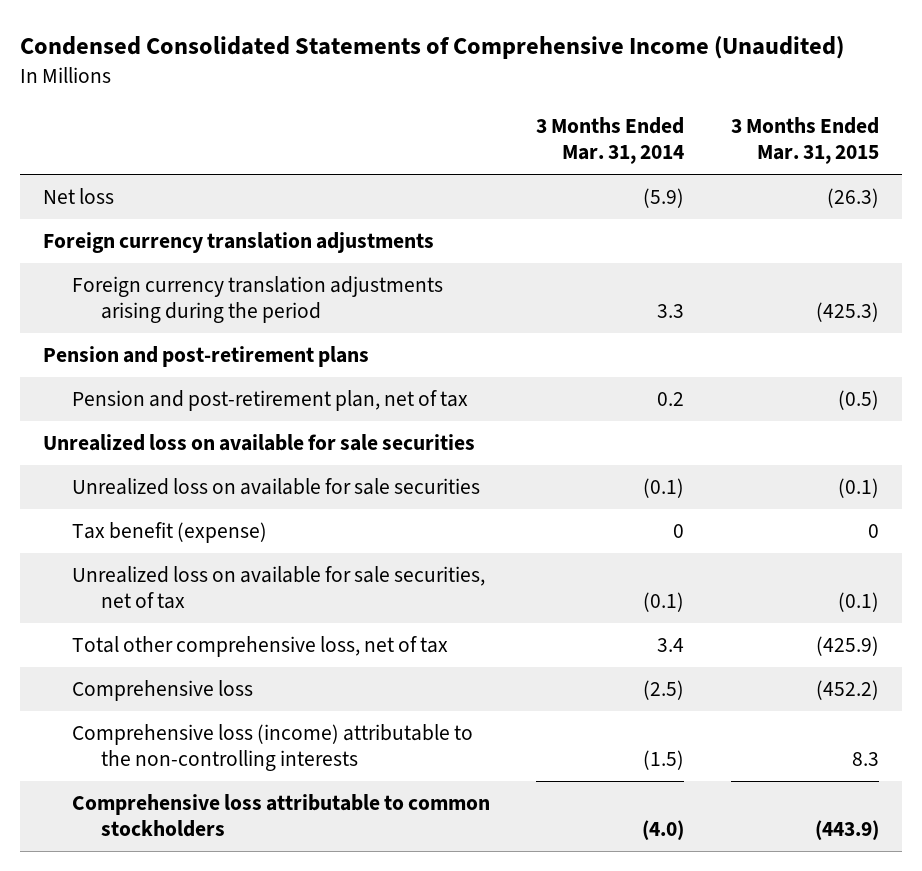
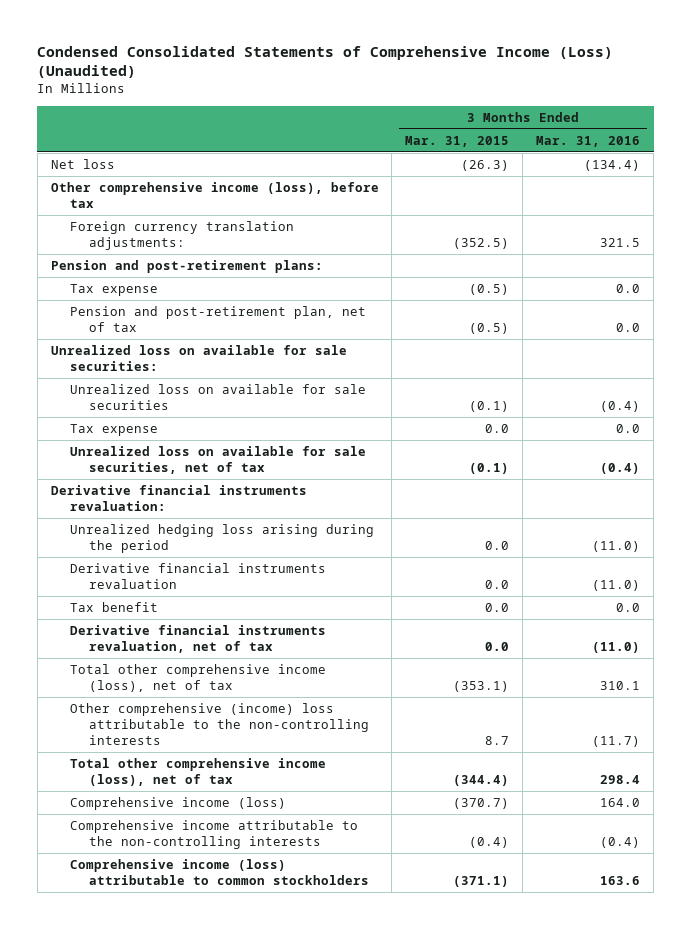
- Condensed Consolidated Statements of Comprehensive Income (Unaudited)
+ Condensed Consolidated Statements of Comprehensive Income (Loss) (Unaudited)
- | 3 Months Ended Mar. 31, 2014 | 3 Months Ended Mar. 31, 2015
+ | 3 Months Ended Mar. 31, 2015 | 3 Months Ended Mar. 31, 2016
- Foreign currency translation adjustments
- Foreign currency translation adjustments arising during the period | 3.3 | (425.3)
- Pension and post-retirement plans
+ Other comprehensive income (loss), before tax
+ Foreign currency translation adjustments: | (352.5) | 321.5
+ Pension and post-retirement plans:
+ Tax expense | (0.5) | 0.0
- Unrealized loss on available for sale securities
+ Unrealized loss on available for sale securities:
- Tax benefit (expense) | 0 | 0
+ Tax expense | 0.0 | 0.0
- Total other comprehensive loss, net of tax | 3.4 | (425.9)
- Comprehensive loss | (2.5) | (452.2)
- Comprehensive loss (income) attributable to the non-controlling interests | (1.5) | 8.3
- Comprehensive loss attributable to common stockholders | (4.0) | (443.9)
+ Derivative financial instruments revaluation:
+ Unrealized hedging loss arising during the period | 0.0 | (11.0)
+ Derivative financial instruments revaluation | 0.0 | (11.0)
+ Tax benefit | 0.0 | 0.0
+ Derivative financial instruments revaluation, net of tax | 0.0 | (11.0)
+ Total other comprehensive income (loss), net of tax | (353.1) | 310.1
+ Other comprehensive (income) loss attributable to the non-controlling interests | 8.7 | (11.7)
+ Total other comprehensive income (loss), net of tax | (344.4) | 298.4
+ Comprehensive income (loss) | (370.7) | 164.0
+ Comprehensive income attributable to the non-controlling interests | (0.4) | (0.4)
+ Comprehensive income (loss) attributable to common stockholders | (371.1) | 163.6

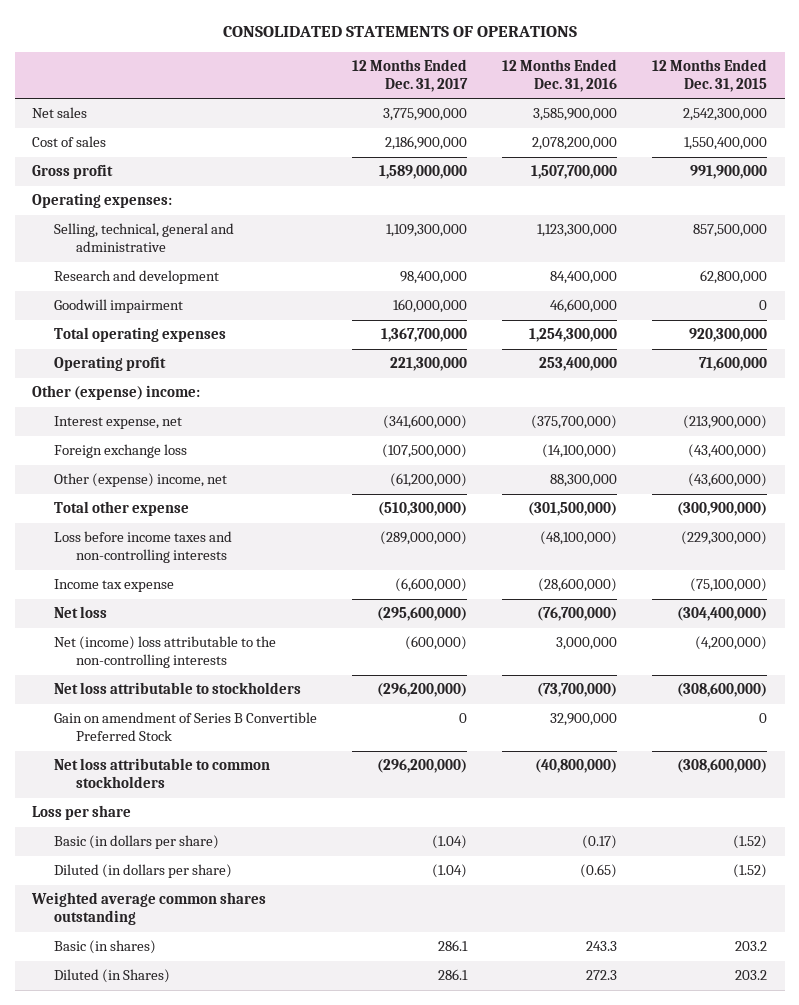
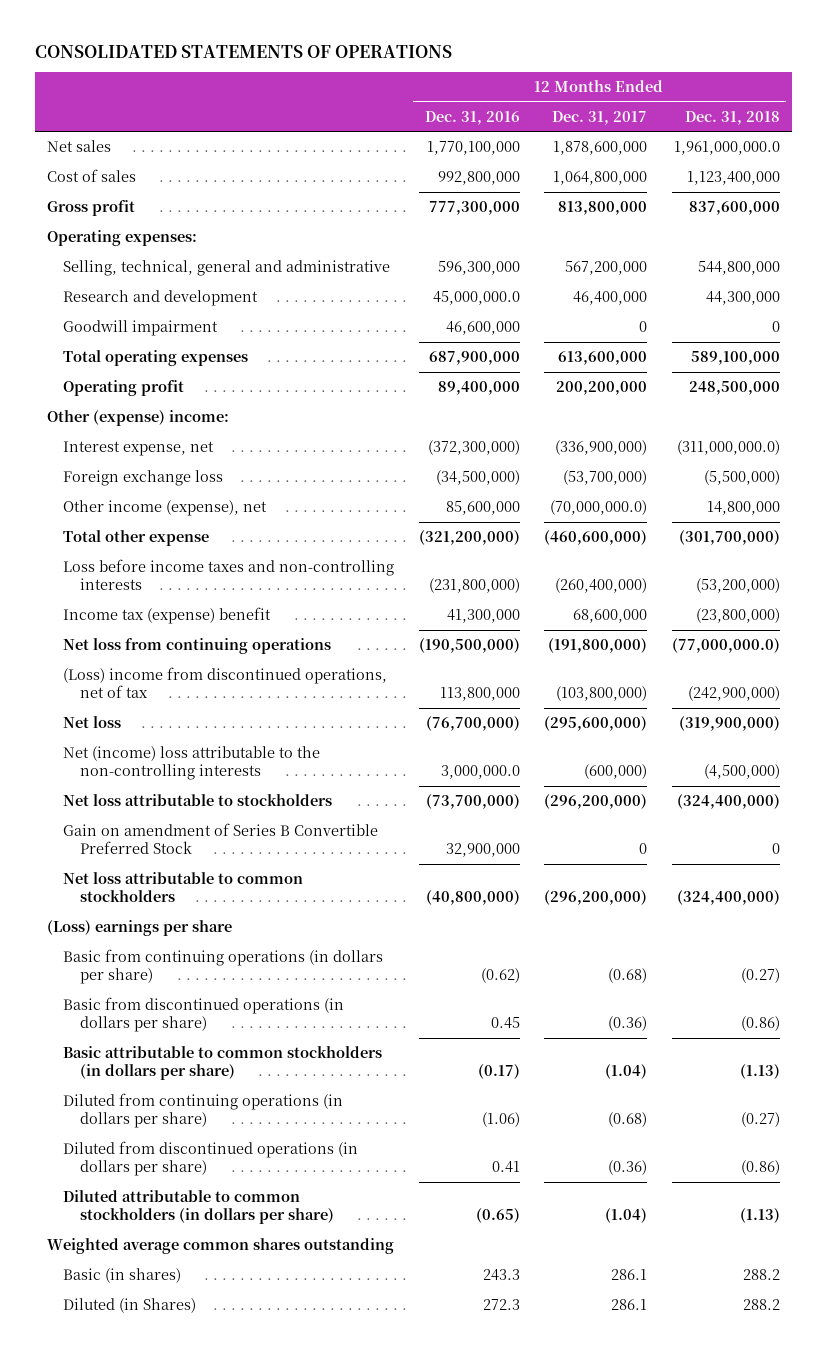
- | 12 Months Ended Dec. 31, 2017 | 12 Months Ended Dec. 31, 2016 | 12 Months Ended Dec. 31, 2015
+ | 12 Months Ended Dec. 31, 2016 | 12 Months Ended Dec. 31, 2017 | 12 Months Ended Dec. 31, 2018
- Net sales | 3,775,900,000 | 3,585,900,000 | 2,542,300,000
- Cost of sales | 2,186,900,000 | 2,078,200,000 | 1,550,400,000
- Gross profit | 1,589,000,000 | 1,507,700,000 | 991,900,000
+ Net sales | 1,770,100,000 | 1,878,600,000 | 1,961,000,000.0
+ Cost of sales | 992,800,000 | 1,064,800,000 | 1,123,400,000
+ Gross profit | 777,300,000 | 813,800,000 | 837,600,000
- Selling, technical, general and administrative | 1,109,300,000 | 1,123,300,000 | 857,500,000
- Research and development | 98,400,000 | 84,400,000 | 62,800,000
- Goodwill impairment | 160,000,000 | 46,600,000 | 0
- Total operating expenses | 1,367,700,000 | 1,254,300,000 | 920,300,000
- Operating profit | 221,300,000 | 253,400,000 | 71,600,000
+ Selling, technical, general and administrative | 596,300,000 | 567,200,000 | 544,800,000
+ Research and development | 45,000,000.0 | 46,400,000 | 44,300,000
+ Goodwill impairment | 46,600,000 | 0 | 0
+ Total operating expenses | 687,900,000 | 613,600,000 | 589,100,000
+ Operating profit | 89,400,000 | 200,200,000 | 248,500,000
- Interest expense, net | (341,600,000) | (375,700,000) | (213,900,000)
- Foreign exchange loss | (107,500,000) | (14,100,000) | (43,400,000)
- Other (expense) income, net | (61,200,000) | 88,300,000 | (43,600,000)
- Total other expense | (510,300,000) | (301,500,000) | (300,900,000)
- Loss before income taxes and non-controlling interests | (289,000,000) | (48,100,000) | (229,300,000)
- Income tax expense | (6,600,000) | (28,600,000) | (75,100,000)
+ Interest expense, net | (372,300,000) | (336,900,000) | (311,000,000.0)
+ Foreign exchange loss | (34,500,000) | (53,700,000) | (5,500,000)
+ Other income (expense), net | 85,600,000 | (70,000,000.0) | 14,800,000
+ Total other expense | (321,200,000) | (460,600,000) | (301,700,000)
+ Loss before income taxes and non-controlling interests | (231,800,000) | (260,400,000) | (53,200,000)
+ Income tax (expense) benefit | 41,300,000 | 68,600,000 | (23,800,000)
+ Net loss from continuing operations | (190,500,000) | (191,800,000) | (77,000,000.0)
+ (Loss) income from discontinued operations, net of tax | 113,800,000 | (103,800,000) | (242,900,000)
- Net (income) loss attributable to the non-controlling interests | (600,000) | 3,000,000 | (4,200,000)
+ Net (income) loss attributable to the non-controlling interests | 3,000,000.0 | (600,000) | (4,500,000)
- Loss per share
- Basic (in dollars per share) | (1.04) | (0.17) | (1.52)
- Diluted (in dollars per share) | (1.04) | (0.65) | (1.52)
+ (Loss) earnings per share
+ Basic from continuing operations (in dollars per share) | (0.62) | (0.68) | (0.27)
+ Basic from discontinued operations (in dollars per share) | 0.45 | (0.36) | (0.86)
+ Basic attributable to common stockholders (in dollars per share) | (0.17) | (1.04) | (1.13)
+ Diluted from continuing operations (in dollars per share) | (1.06) | (0.68) | (0.27)
+ Diluted from discontinued operations (in dollars per share) | 0.41 | (0.36) | (0.86)
+ Diluted attributable to common stockholders (in dollars per share) | (0.65) | (1.04) | (1.13)

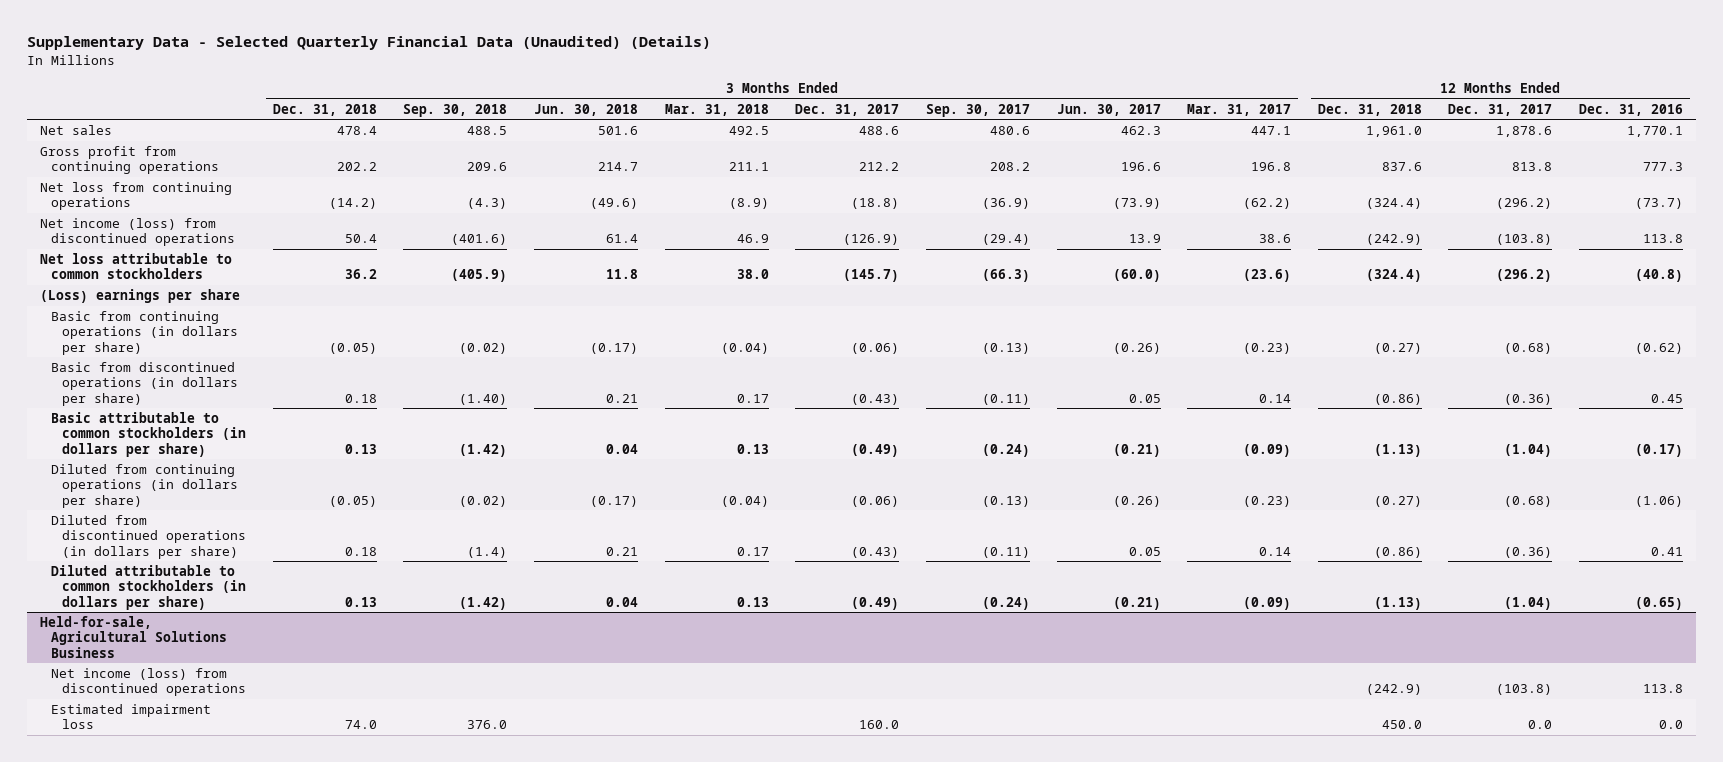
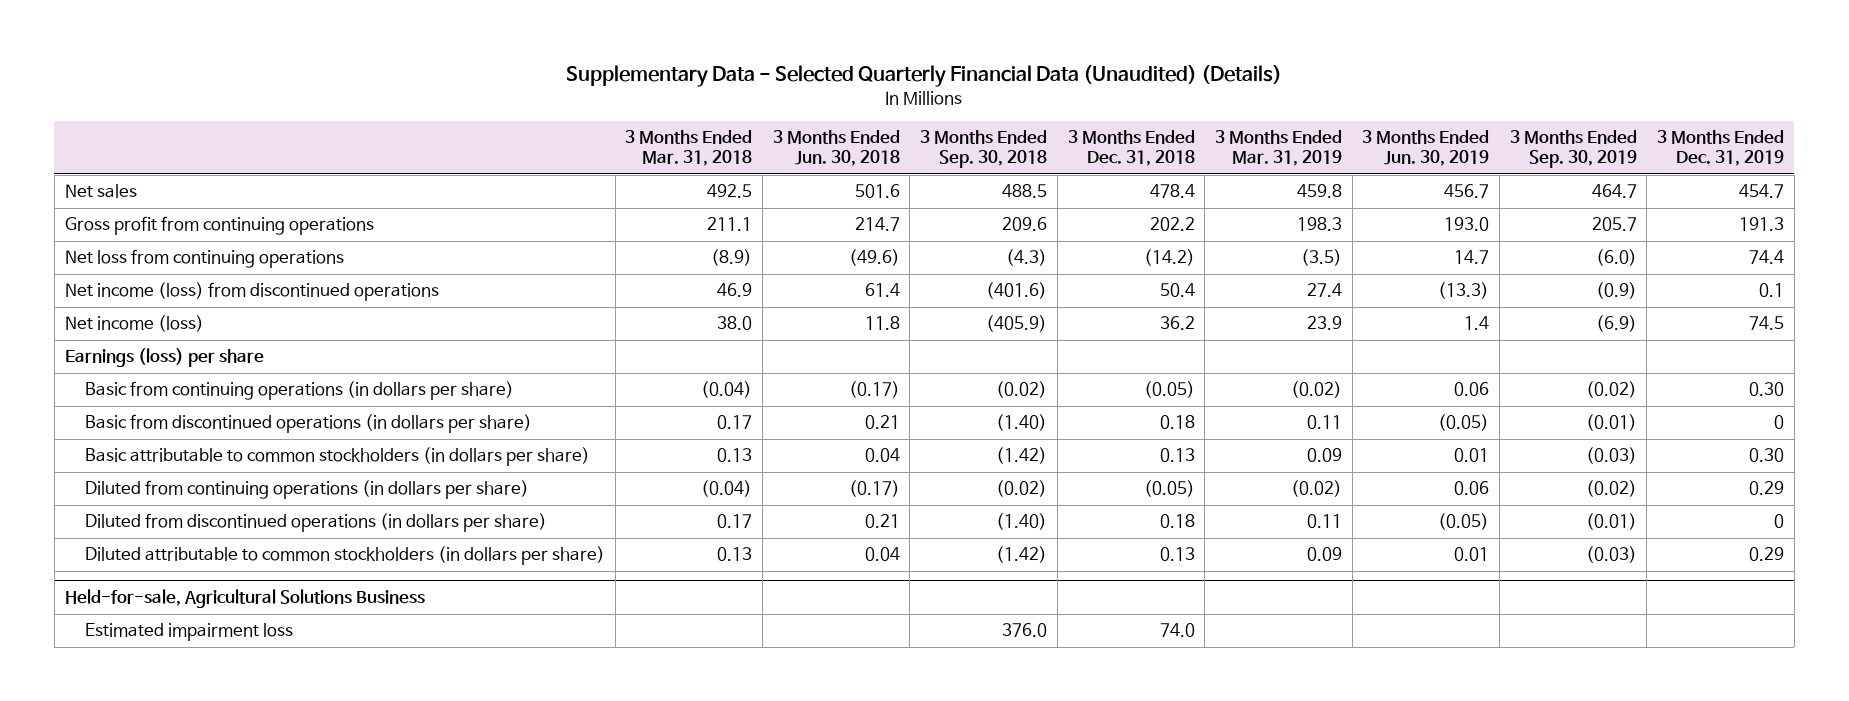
- | 3 Months Ended Dec. 31, 2018 | 3 Months Ended Sep. 30, 2018 | 3 Months Ended Jun. 30, 2018 | 3 Months Ended Mar. 31, 2018 | 3 Months Ended Dec. 31, 2017 | 3 Months Ended Sep. 30, 2017 | 3 Months Ended Jun. 30, 2017 | 3 Months Ended Mar. 31, 2017 | 12 Months Ended Dec. 31, 2018 | 12 Months Ended Dec. 31, 2017 | 12 Months Ended Dec. 31, 2016
+ | 3 Months Ended Mar. 31, 2018 | 3 Months Ended Jun. 30, 2018 | 3 Months Ended Sep. 30, 2018 | 3 Months Ended Dec. 31, 2018 | 3 Months Ended Mar. 31, 2019 | 3 Months Ended Jun. 30, 2019 | 3 Months Ended Sep. 30, 2019 | 3 Months Ended Dec. 31, 2019
- Net loss attributable to common stockholders | 36.2 | (405.9) | 11.8 | 38.0 | (145.7) | (66.3) | (60.0) | (23.6) | (324.4) | (296.2) | (40.8)
- (Loss) earnings per share
+ Net income (loss) | 38.0 | 11.8 | (405.9) | 36.2 | 23.9 | 1.4 | (6.9) | 74.5
+ Earnings (loss) per share
- Diluted from discontinued operations (in dollars per share) | 0.18 | (1.4) | 0.21 | 0.17 | (0.43) | (0.11) | 0.05 | 0.14 | (0.86) | (0.36) | 0.41
+ Diluted from discontinued operations (in dollars per share) | 0.17 | 0.21 | (1.40) | 0.18 | 0.11 | (0.05) | (0.01) | 0
@ Held-for-sale, Agricultural Solutions Business
- Net income (loss) from discontinued operations | | | | | | | | | (242.9) | (103.8) | 113.8

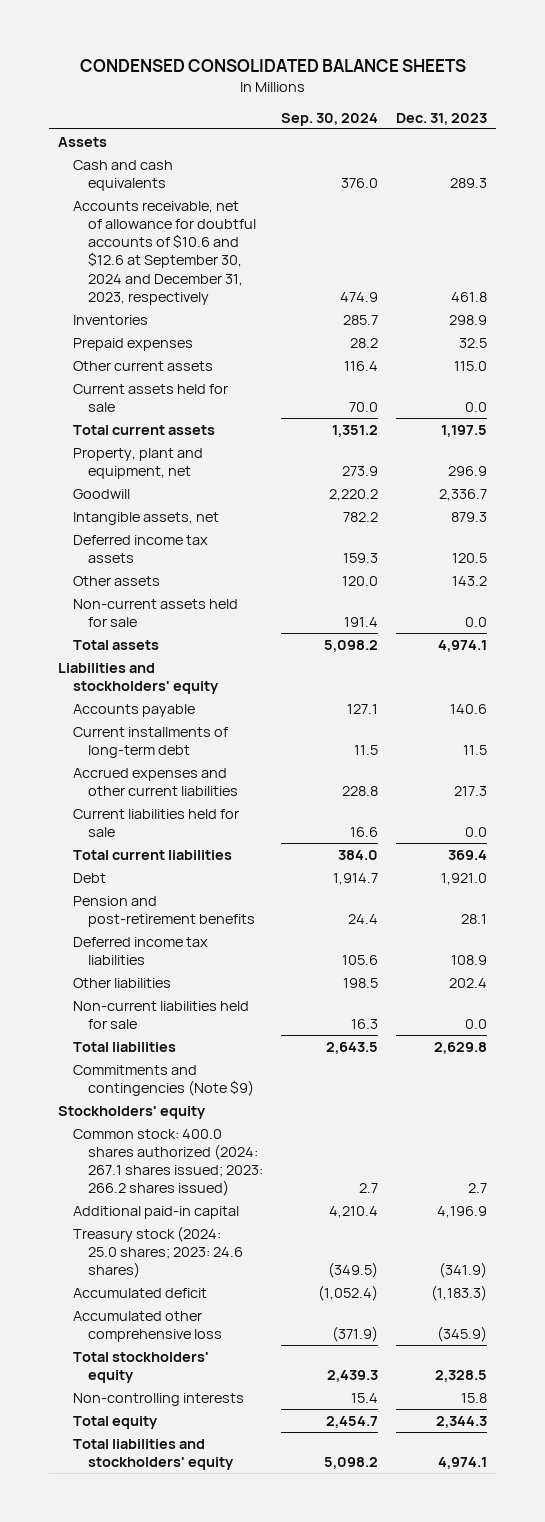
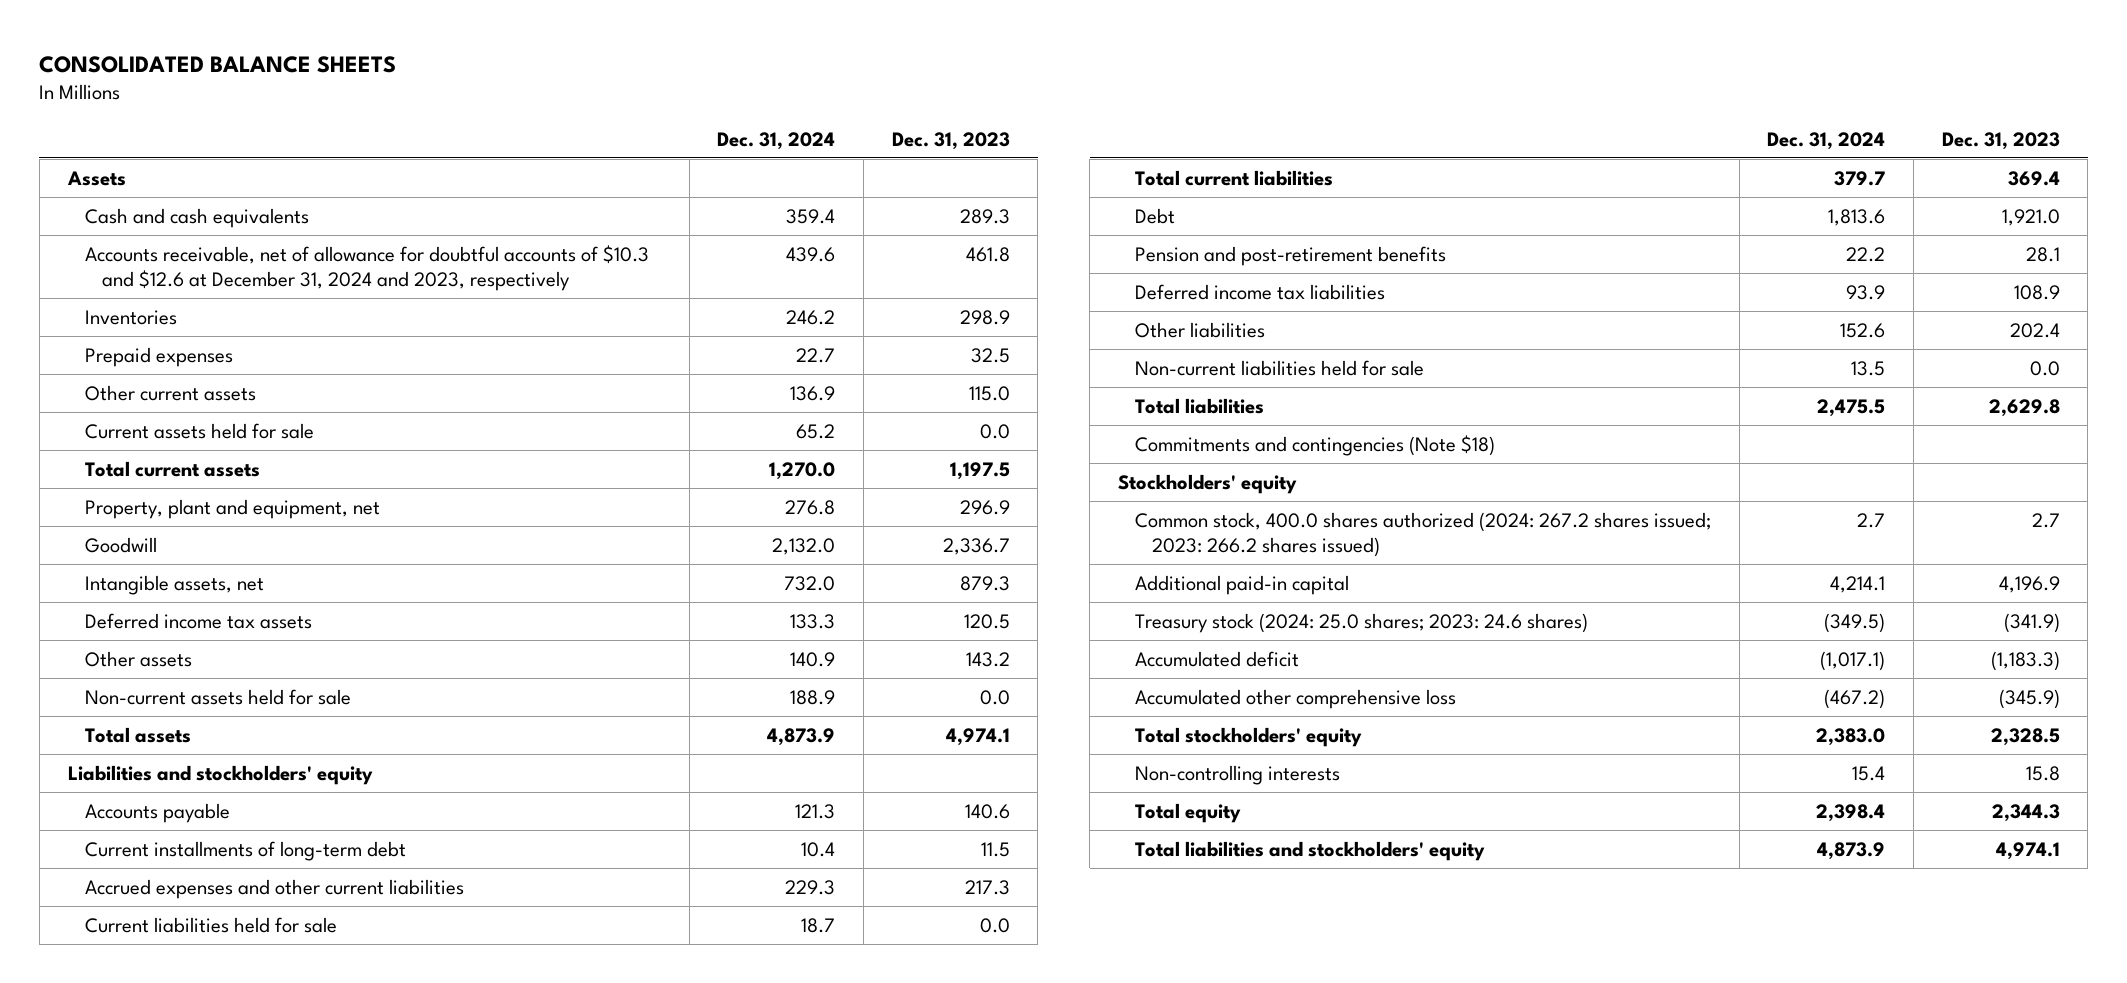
- CONDENSED CONSOLIDATED BALANCE SHEETS
+ CONSOLIDATED BALANCE SHEETS
- | Sep. 30, 2024 | Dec. 31, 2023
+ | Dec. 31, 2024 | Dec. 31, 2023
- Accounts receivable, net of allowance for doubtful accounts of $10.6 and $12.6 at September 30, 2024 and December 31, 2023, respectively | 474.9 | 461.8
+ Accounts receivable, net of allowance for doubtful accounts of $10.3 and $12.6 at December 31, 2024 and 2023, respectively | 439.6 | 461.8
- Commitments and contingencies (Note $9)
+ Commitments and contingencies (Note $18)
- Common stock: 400.0 shares authorized (2024: 267.1 shares issued; 2023: 266.2 shares issued) | 2.7 | 2.7
+ Common stock, 400.0 shares authorized (2024: 267.2 shares issued; 2023: 266.2 shares issued) | 2.7 | 2.7

